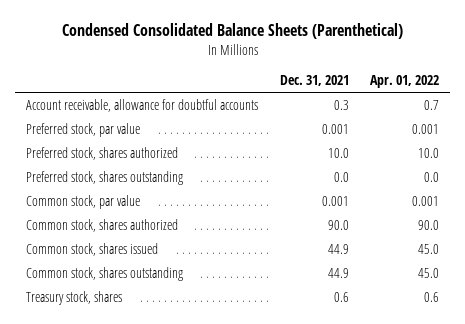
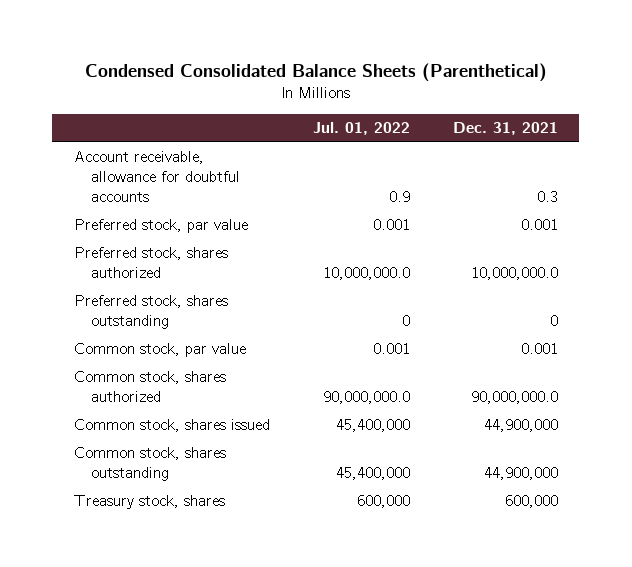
- | Dec. 31, 2021 | Apr. 01, 2022
+ | Jul. 01, 2022 | Dec. 31, 2021
- Preferred stock, shares authorized | 10.0 | 10.0
- Preferred stock, shares outstanding | 0.0 | 0.0
+ Preferred stock, shares authorized | 10,000,000.0 | 10,000,000.0
+ Preferred stock, shares outstanding | 0 | 0
- Common stock, shares authorized | 90.0 | 90.0
- Common stock, shares issued | 44.9 | 45.0
- Common stock, shares outstanding | 44.9 | 45.0
- Treasury stock, shares | 0.6 | 0.6
+ Common stock, shares authorized | 90,000,000.0 | 90,000,000.0
+ Common stock, shares issued | 45,400,000 | 44,900,000
+ Common stock, shares outstanding | 45,400,000 | 44,900,000
+ Treasury stock, shares | 600,000 | 600,000

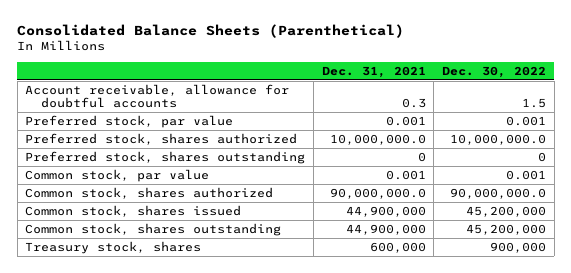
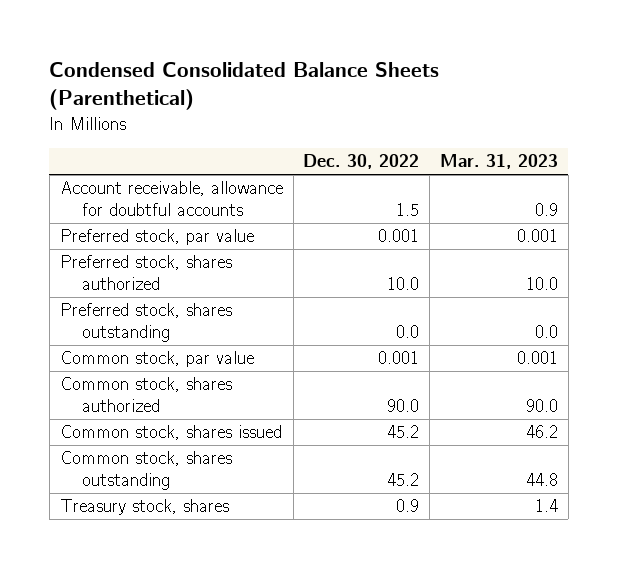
- Consolidated Balance Sheets (Parenthetical)
+ Condensed Consolidated Balance Sheets (Parenthetical)
- | Dec. 31, 2021 | Dec. 30, 2022
+ | Dec. 30, 2022 | Mar. 31, 2023
- Preferred stock, shares authorized | 10,000,000.0 | 10,000,000.0
- Preferred stock, shares outstanding | 0 | 0
+ Preferred stock, shares authorized | 10.0 | 10.0
+ Preferred stock, shares outstanding | 0.0 | 0.0
- Common stock, shares authorized | 90,000,000.0 | 90,000,000.0
- Common stock, shares issued | 44,900,000 | 45,200,000
- Common stock, shares outstanding | 44,900,000 | 45,200,000
- Treasury stock, shares | 600,000 | 900,000
+ Common stock, shares authorized | 90.0 | 90.0
+ Common stock, shares issued | 45.2 | 46.2
+ Common stock, shares outstanding | 45.2 | 44.8
+ Treasury stock, shares | 0.9 | 1.4

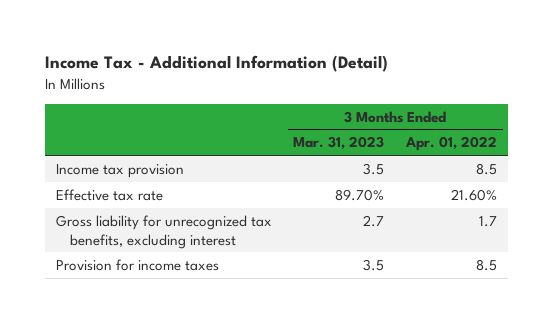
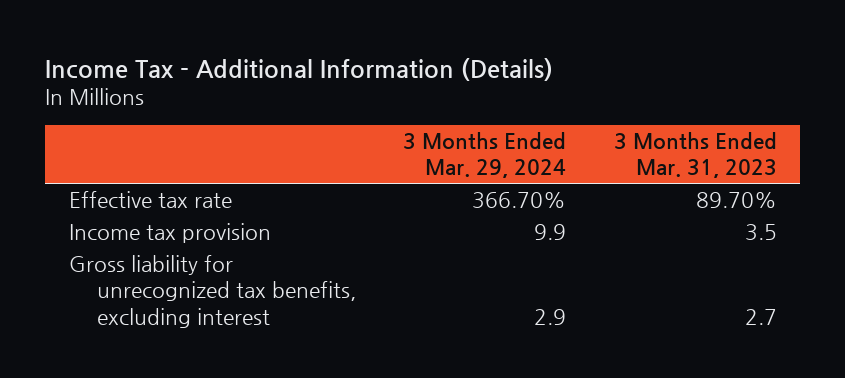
- Income Tax - Additional Information (Detail)
+ Income Tax - Additional Information (Details)
- | 3 Months Ended Mar. 31, 2023 | 3 Months Ended Apr. 01, 2022
+ | 3 Months Ended Mar. 29, 2024 | 3 Months Ended Mar. 31, 2023
moved down: Income tax provision | 9.9 | 3.5
- Provision for income taxes | 3.5 | 8.5

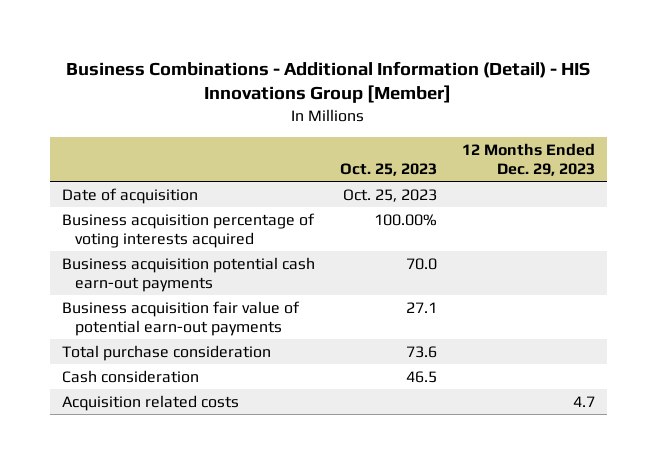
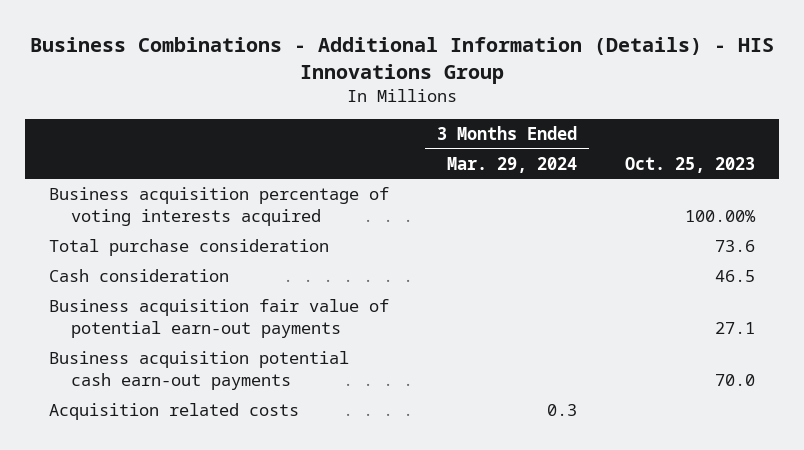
- Business Combinations - Additional Information (Detail) - HIS Innovations Group [Member]
+ Business Combinations - Additional Information (Details) - HIS Innovations Group
- | Oct. 25, 2023 | 12 Months Ended Dec. 29, 2023
+ | 3 Months Ended Mar. 29, 2024 | Oct. 25, 2023
- Date of acquisition | Oct. 25, 2023 |
moved down: Business acquisition fair value of potential earn-out payments | | 27.1
moved down: Business acquisition potential cash earn-out payments | | 70.0

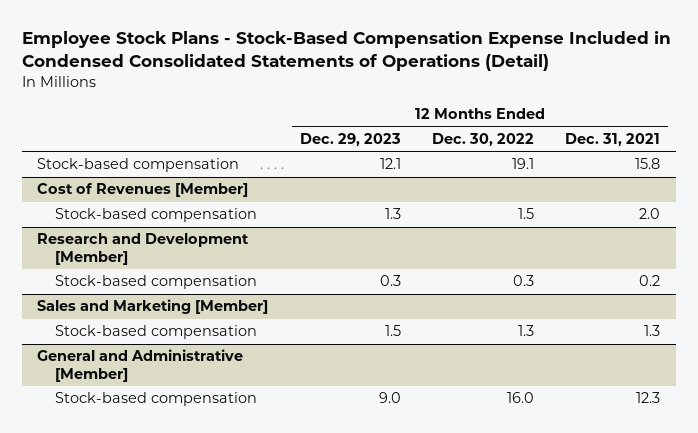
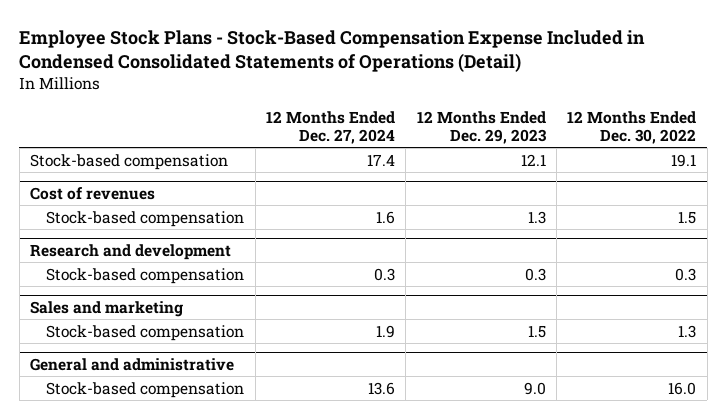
- | 12 Months Ended Dec. 29, 2023 | 12 Months Ended Dec. 30, 2022 | 12 Months Ended Dec. 31, 2021
+ | 12 Months Ended Dec. 27, 2024 | 12 Months Ended Dec. 29, 2023 | 12 Months Ended Dec. 30, 2022
- Cost of Revenues [Member]
+ Cost of revenues
- Research and Development [Member]
+ Research and development
- Sales and Marketing [Member]
+ Sales and marketing
- General and Administrative [Member]
+ General and administrative

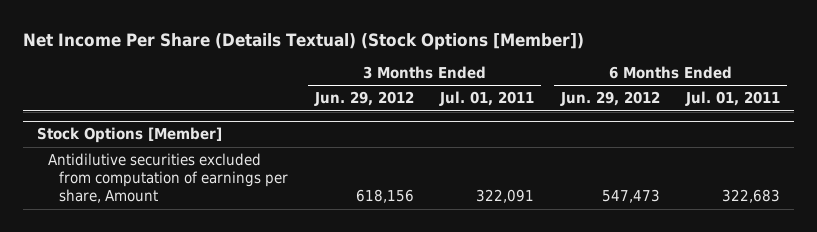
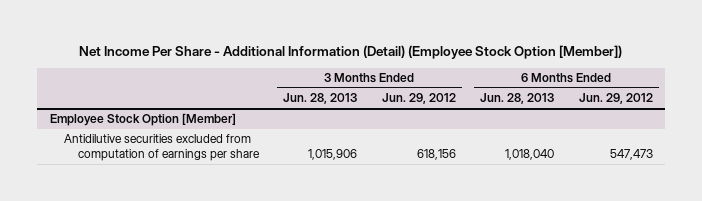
- Net Income Per Share (Details Textual) (Stock Options [Member])
+ Net Income Per Share - Additional Information (Detail) (Employee Stock Option [Member])
- | 3 Months Ended Jun. 29, 2012 | 3 Months Ended Jul. 01, 2011 | 6 Months Ended Jun. 29, 2012 | 6 Months Ended Jul. 01, 2011
+ | 3 Months Ended Jun. 28, 2013 | 3 Months Ended Jun. 29, 2012 | 6 Months Ended Jun. 28, 2013 | 6 Months Ended Jun. 29, 2012
- Stock Options [Member]
- Antidilutive securities excluded from computation of earnings per share, Amount | 618,156 | 322,091 | 547,473 | 322,683
+ Employee Stock Option [Member]
+ Antidilutive securities excluded from computation of earnings per share | 1,015,906 | 618,156 | 1,018,040 | 547,473

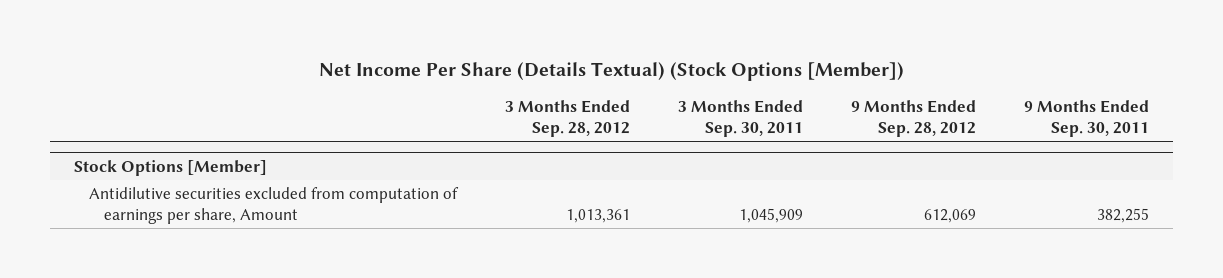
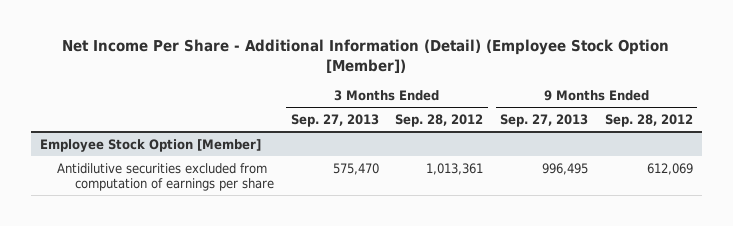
- Net Income Per Share (Details Textual) (Stock Options [Member])
+ Net Income Per Share - Additional Information (Detail) (Employee Stock Option [Member])
- | 3 Months Ended Sep. 28, 2012 | 3 Months Ended Sep. 30, 2011 | 9 Months Ended Sep. 28, 2012 | 9 Months Ended Sep. 30, 2011
+ | 3 Months Ended Sep. 27, 2013 | 3 Months Ended Sep. 28, 2012 | 9 Months Ended Sep. 27, 2013 | 9 Months Ended Sep. 28, 2012
- Stock Options [Member]
- Antidilutive securities excluded from computation of earnings per share, Amount | 1,013,361 | 1,045,909 | 612,069 | 382,255
+ Employee Stock Option [Member]
+ Antidilutive securities excluded from computation of earnings per share | 575,470 | 1,013,361 | 996,495 | 612,069

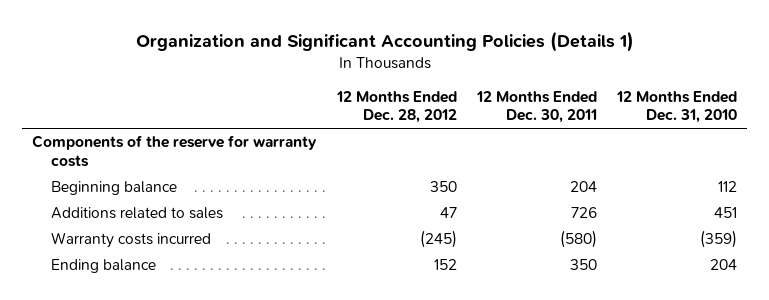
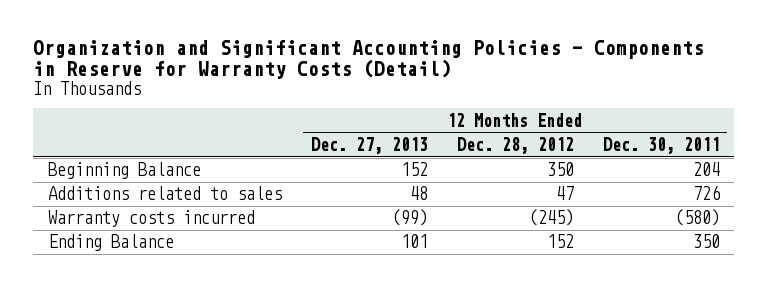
- Organization and Significant Accounting Policies (Details 1)
+ Organization and Significant Accounting Policies - Components in Reserve for Warranty Costs (Detail)
- | 12 Months Ended Dec. 28, 2012 | 12 Months Ended Dec. 30, 2011 | 12 Months Ended Dec. 31, 2010
+ | 12 Months Ended Dec. 27, 2013 | 12 Months Ended Dec. 28, 2012 | 12 Months Ended Dec. 30, 2011
- Components of the reserve for warranty costs
- Beginning balance | 350 | 204 | 112
+ Beginning Balance | 152 | 350 | 204
- Ending balance | 152 | 350 | 204
+ Ending Balance | 101 | 152 | 350

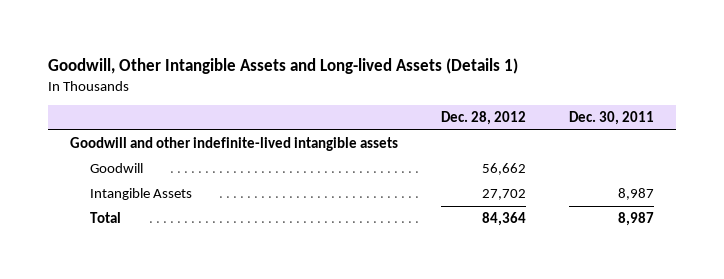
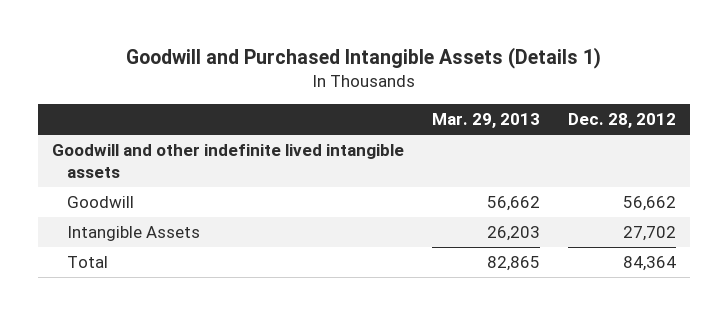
- Goodwill, Other Intangible Assets and Long-lived Assets (Details 1)
+ Goodwill and Purchased Intangible Assets (Details 1)
- | Dec. 28, 2012 | Dec. 30, 2011
+ | Mar. 29, 2013 | Dec. 28, 2012
- Goodwill and other indefinite-lived intangible assets
+ Goodwill and other indefinite lived intangible assets

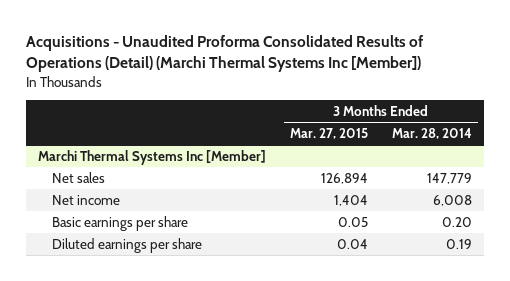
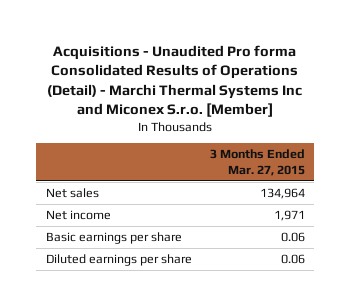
- Acquisitions - Unaudited Proforma Consolidated Results of Operations (Detail) (Marchi Thermal Systems Inc [Member])
+ Acquisitions - Unaudited Pro forma Consolidated Results of Operations (Detail) - Marchi Thermal Systems Inc and Miconex S.r.o. [Member]
- | 3 Months Ended Mar. 27, 2015 | 3 Months Ended Mar. 28, 2014
+ | 3 Months Ended Mar. 27, 2015
- Marchi Thermal Systems Inc [Member]
- Net sales | 126,894 | 147,779
- Net income | 1,404 | 6,008
- Basic earnings per share | 0.05 | 0.20
- Diluted earnings per share | 0.04 | 0.19
+ Net sales | 134,964
+ Net income | 1,971
+ Basic earnings per share | 0.06
+ Diluted earnings per share | 0.06

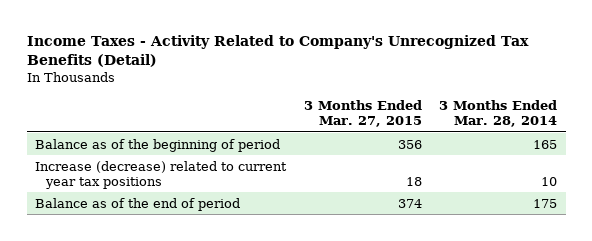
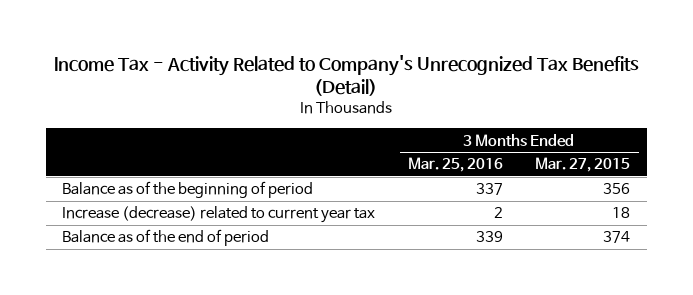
- Income Taxes - Activity Related to Company's Unrecognized Tax Benefits (Detail)
+ Income Tax - Activity Related to Company's Unrecognized Tax Benefits (Detail)
- | 3 Months Ended Mar. 27, 2015 | 3 Months Ended Mar. 28, 2014
+ | 3 Months Ended Mar. 25, 2016 | 3 Months Ended Mar. 27, 2015
- Increase (decrease) related to current year tax positions | 18 | 10
+ Increase (decrease) related to current year tax | 2 | 18

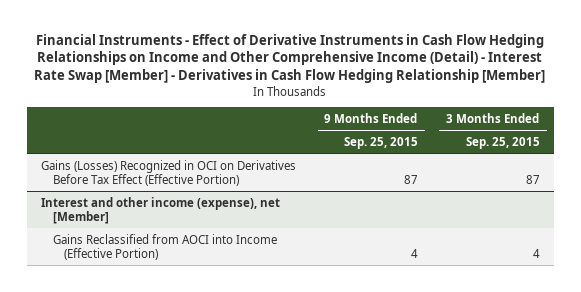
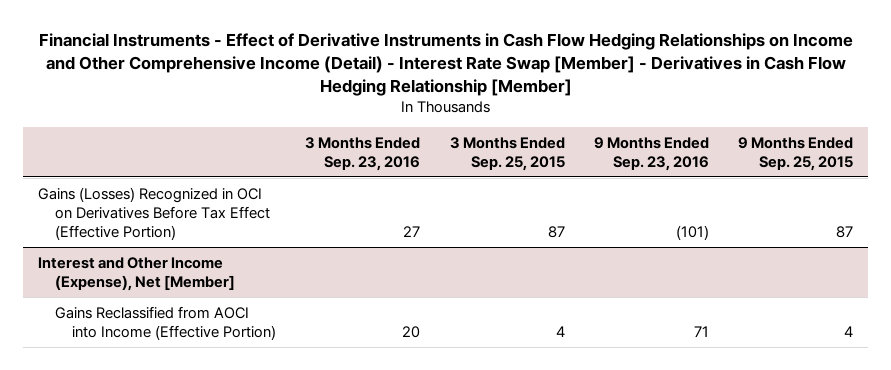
- | 9 Months Ended Sep. 25, 2015 | 3 Months Ended Sep. 25, 2015
+ | 3 Months Ended Sep. 23, 2016 | 3 Months Ended Sep. 25, 2015 | 9 Months Ended Sep. 23, 2016 | 9 Months Ended Sep. 25, 2015
- Interest and other income (expense), net [Member]
+ Interest and Other Income (Expense), Net [Member]

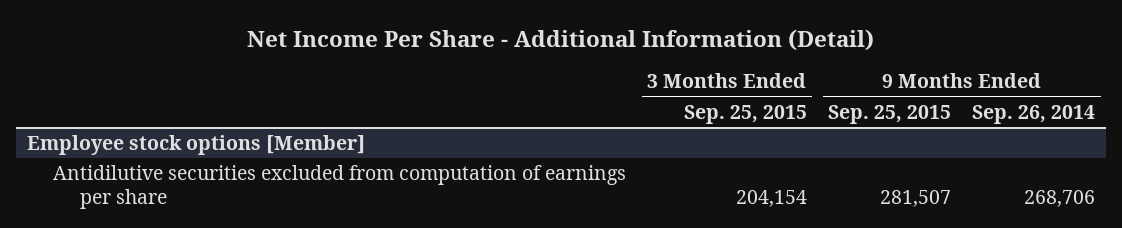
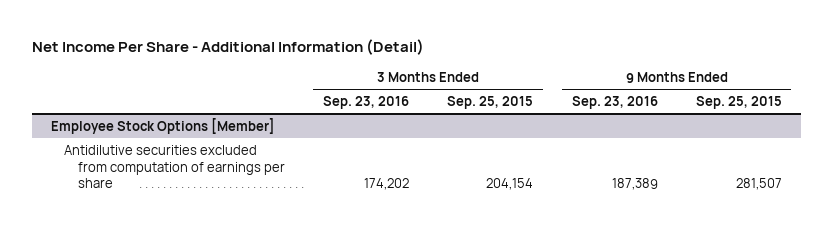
- | 3 Months Ended Sep. 25, 2015 | 9 Months Ended Sep. 25, 2015 | 9 Months Ended Sep. 26, 2014
+ | 3 Months Ended Sep. 23, 2016 | 3 Months Ended Sep. 25, 2015 | 9 Months Ended Sep. 23, 2016 | 9 Months Ended Sep. 25, 2015
- Employee stock options [Member]
+ Employee Stock Options [Member]

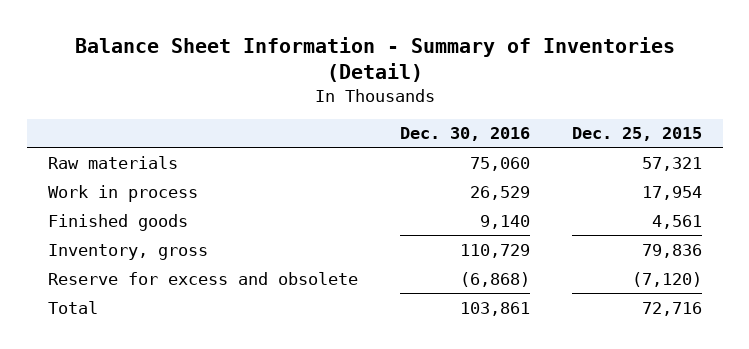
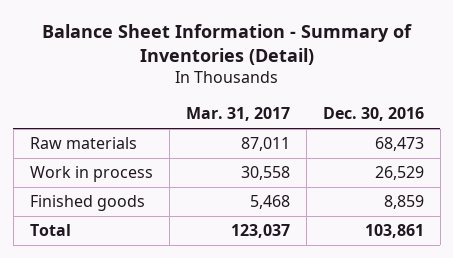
- | Dec. 30, 2016 | Dec. 25, 2015
+ | Mar. 31, 2017 | Dec. 30, 2016
- Raw materials | 75,060 | 57,321
+ Raw materials | 87,011 | 68,473
- Finished goods | 9,140 | 4,561
- Inventory, gross | 110,729 | 79,836
- Reserve for excess and obsolete | (6,868) | (7,120)
+ Finished goods | 5,468 | 8,859

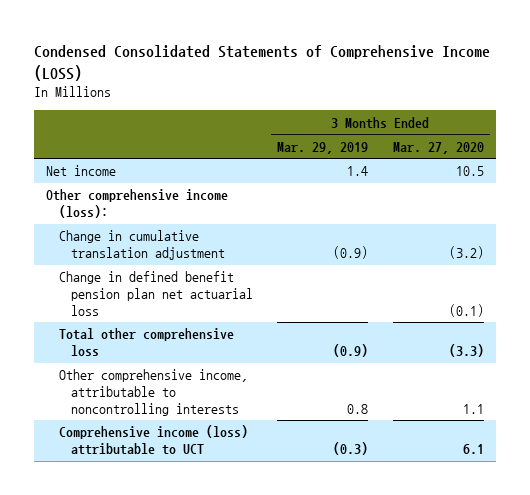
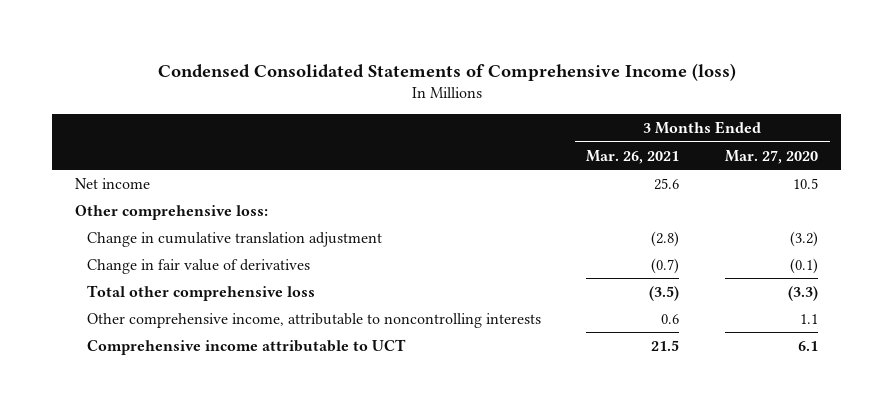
- Condensed Consolidated Statements of Comprehensive Income (LOSS)
+ Condensed Consolidated Statements of Comprehensive Income (loss)
- | 3 Months Ended Mar. 29, 2019 | 3 Months Ended Mar. 27, 2020
+ | 3 Months Ended Mar. 26, 2021 | 3 Months Ended Mar. 27, 2020
- Other comprehensive income (loss):
+ Other comprehensive loss:
- Change in defined benefit pension plan net actuarial loss | | (0.1)
+ Change in fair value of derivatives | (0.7) | (0.1)
- Comprehensive income (loss) attributable to UCT | (0.3) | 6.1
+ Comprehensive income attributable to UCT | 21.5 | 6.1

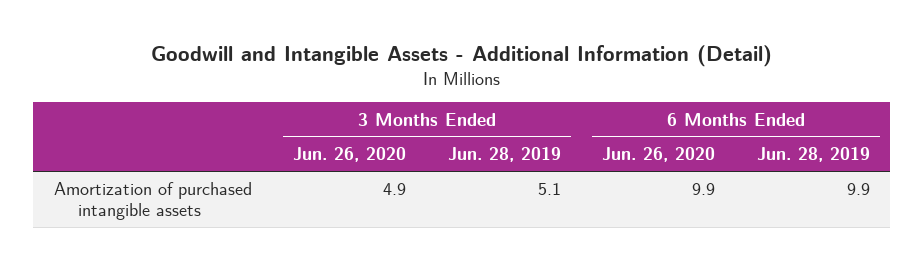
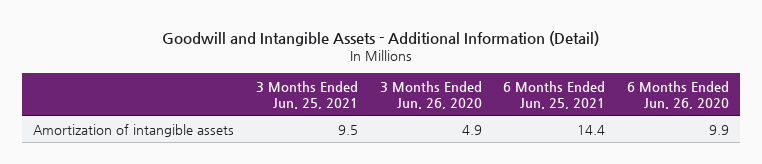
- | 3 Months Ended Jun. 26, 2020 | 3 Months Ended Jun. 28, 2019 | 6 Months Ended Jun. 26, 2020 | 6 Months Ended Jun. 28, 2019
+ | 3 Months Ended Jun. 25, 2021 | 3 Months Ended Jun. 26, 2020 | 6 Months Ended Jun. 25, 2021 | 6 Months Ended Jun. 26, 2020
- Amortization of purchased intangible assets | 4.9 | 5.1 | 9.9 | 9.9
+ Amortization of intangible assets | 9.5 | 4.9 | 14.4 | 9.9

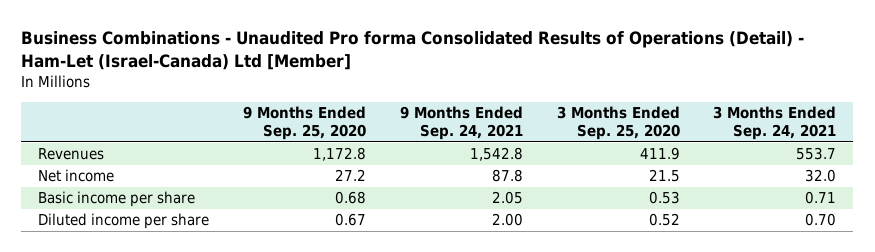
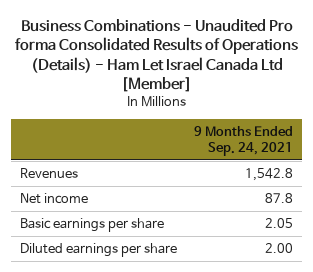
- Business Combinations - Unaudited Pro forma Consolidated Results of Operations (Detail) - Ham-Let (Israel-Canada) Ltd [Member]
+ Business Combinations - Unaudited Pro forma Consolidated Results of Operations (Details) - Ham Let Israel Canada Ltd [Member]
- | 9 Months Ended Sep. 25, 2020 | 9 Months Ended Sep. 24, 2021 | 3 Months Ended Sep. 25, 2020 | 3 Months Ended Sep. 24, 2021
+ | 9 Months Ended Sep. 24, 2021
- Basic income per share | 0.68 | 2.05 | 0.53 | 0.71
- Diluted income per share | 0.67 | 2.00 | 0.52 | 0.70
+ Basic earnings per share | 2.05
+ Diluted earnings per share | 2.00

